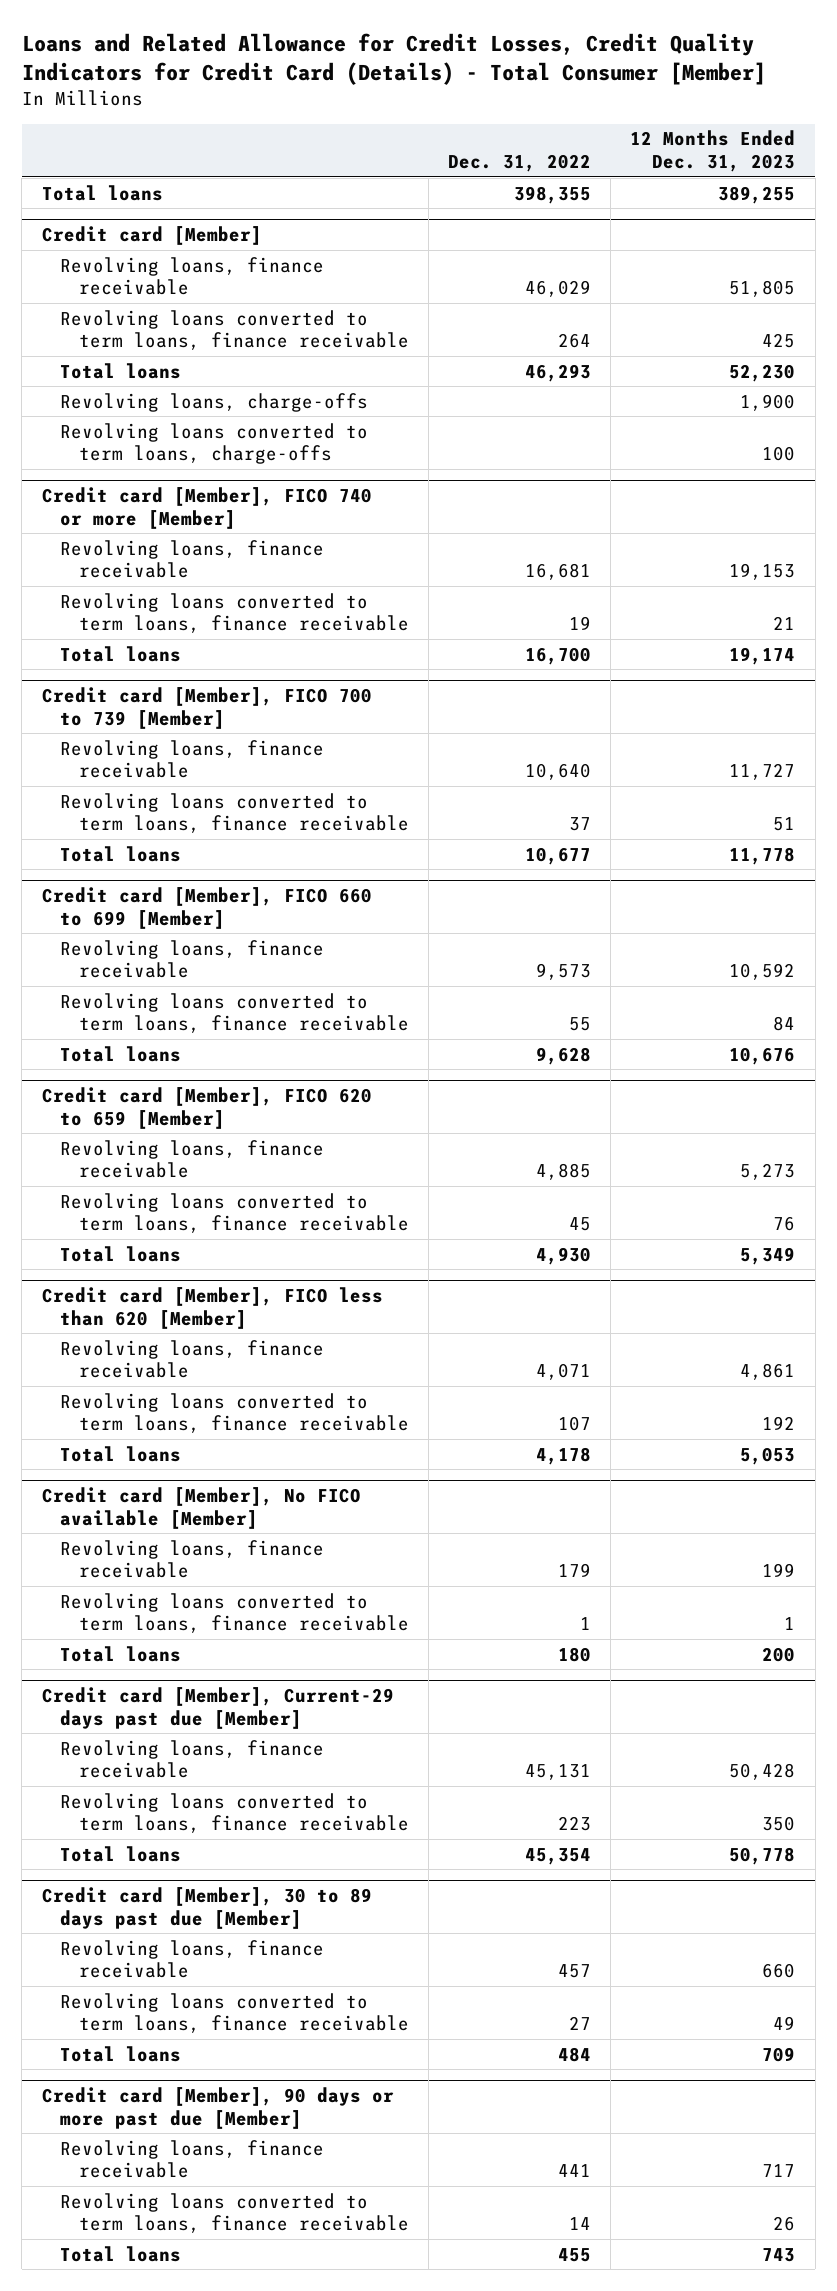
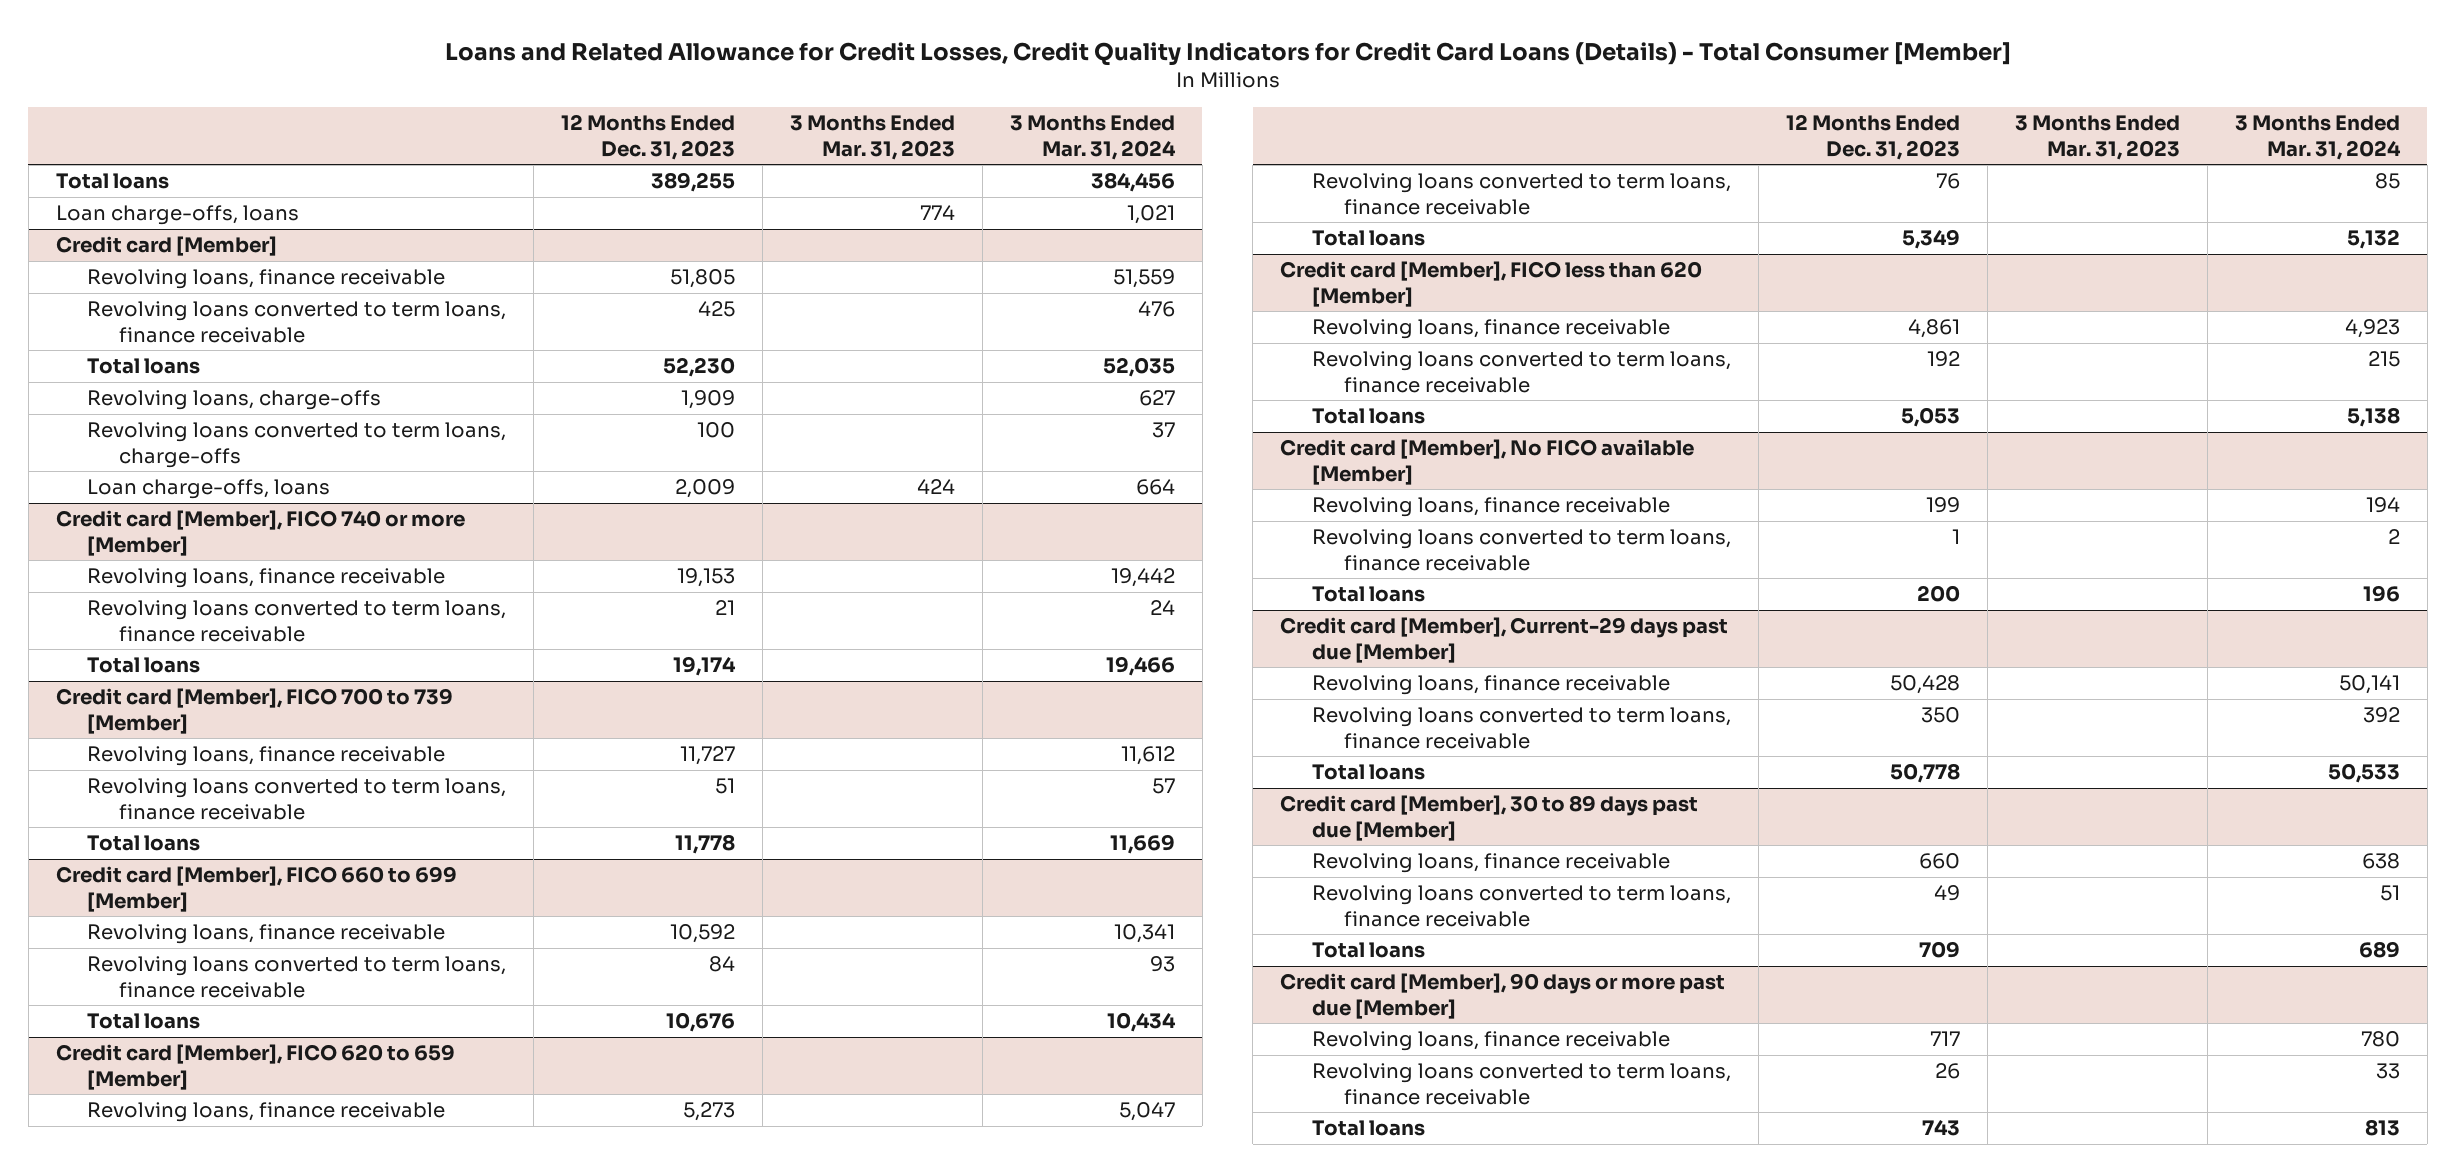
- Loans and Related Allowance for Credit Losses, Credit Quality Indicators for Credit Card (Details) - Total Consumer [Member]
+ Loans and Related Allowance for Credit Losses, Credit Quality Indicators for Credit Card Loans (Details) - Total Consumer [Member]
- | Dec. 31, 2022 | 12 Months Ended Dec. 31, 2023
+ | 12 Months Ended Dec. 31, 2023 | 3 Months Ended Mar. 31, 2023 | 3 Months Ended Mar. 31, 2024
+ Loan charge-offs, loans | | 774 | 1,021
@ Credit card [Member]
- Revolving loans, charge-offs | | 1,900
+ Revolving loans, charge-offs | 1,909 | | 627
+ Loan charge-offs, loans | 2,009 | 424 | 664

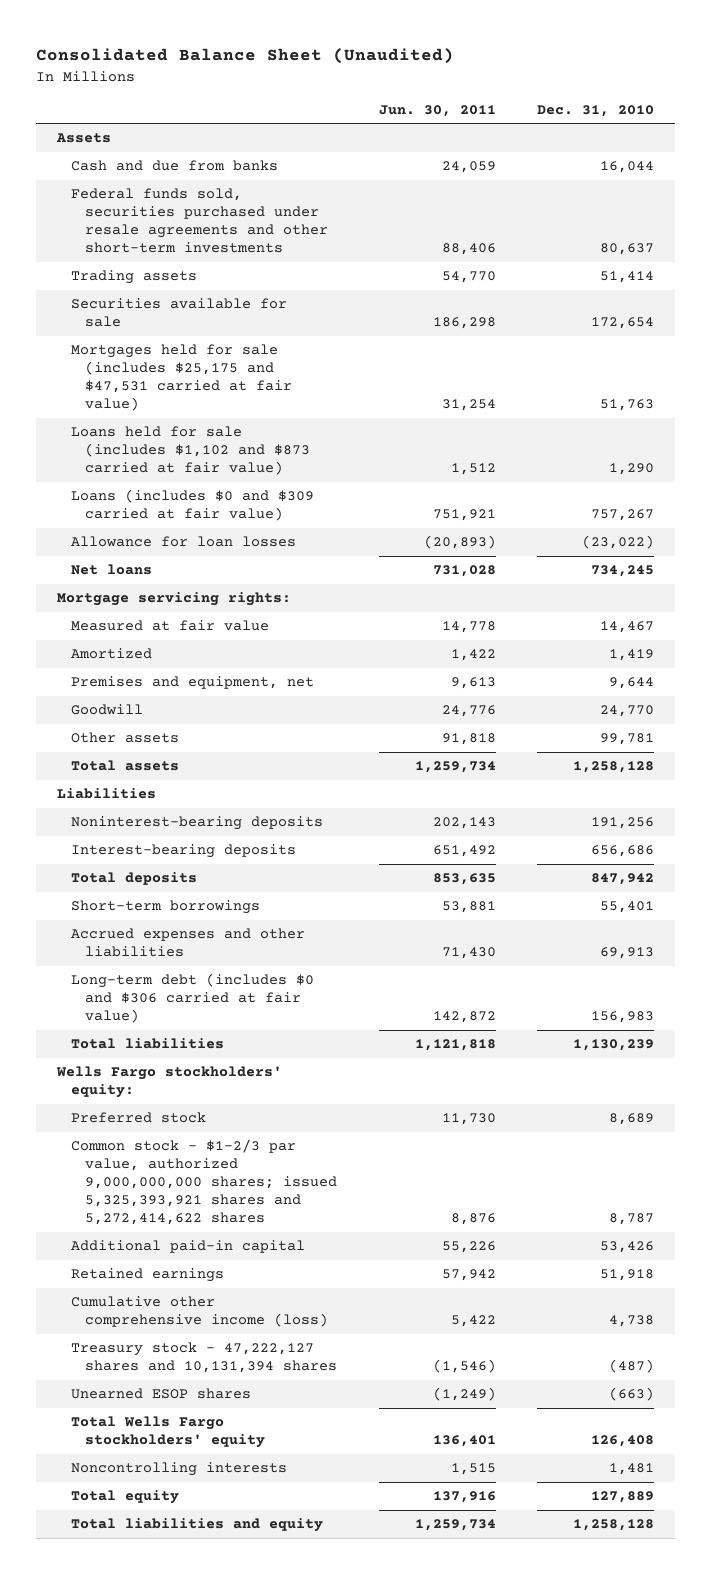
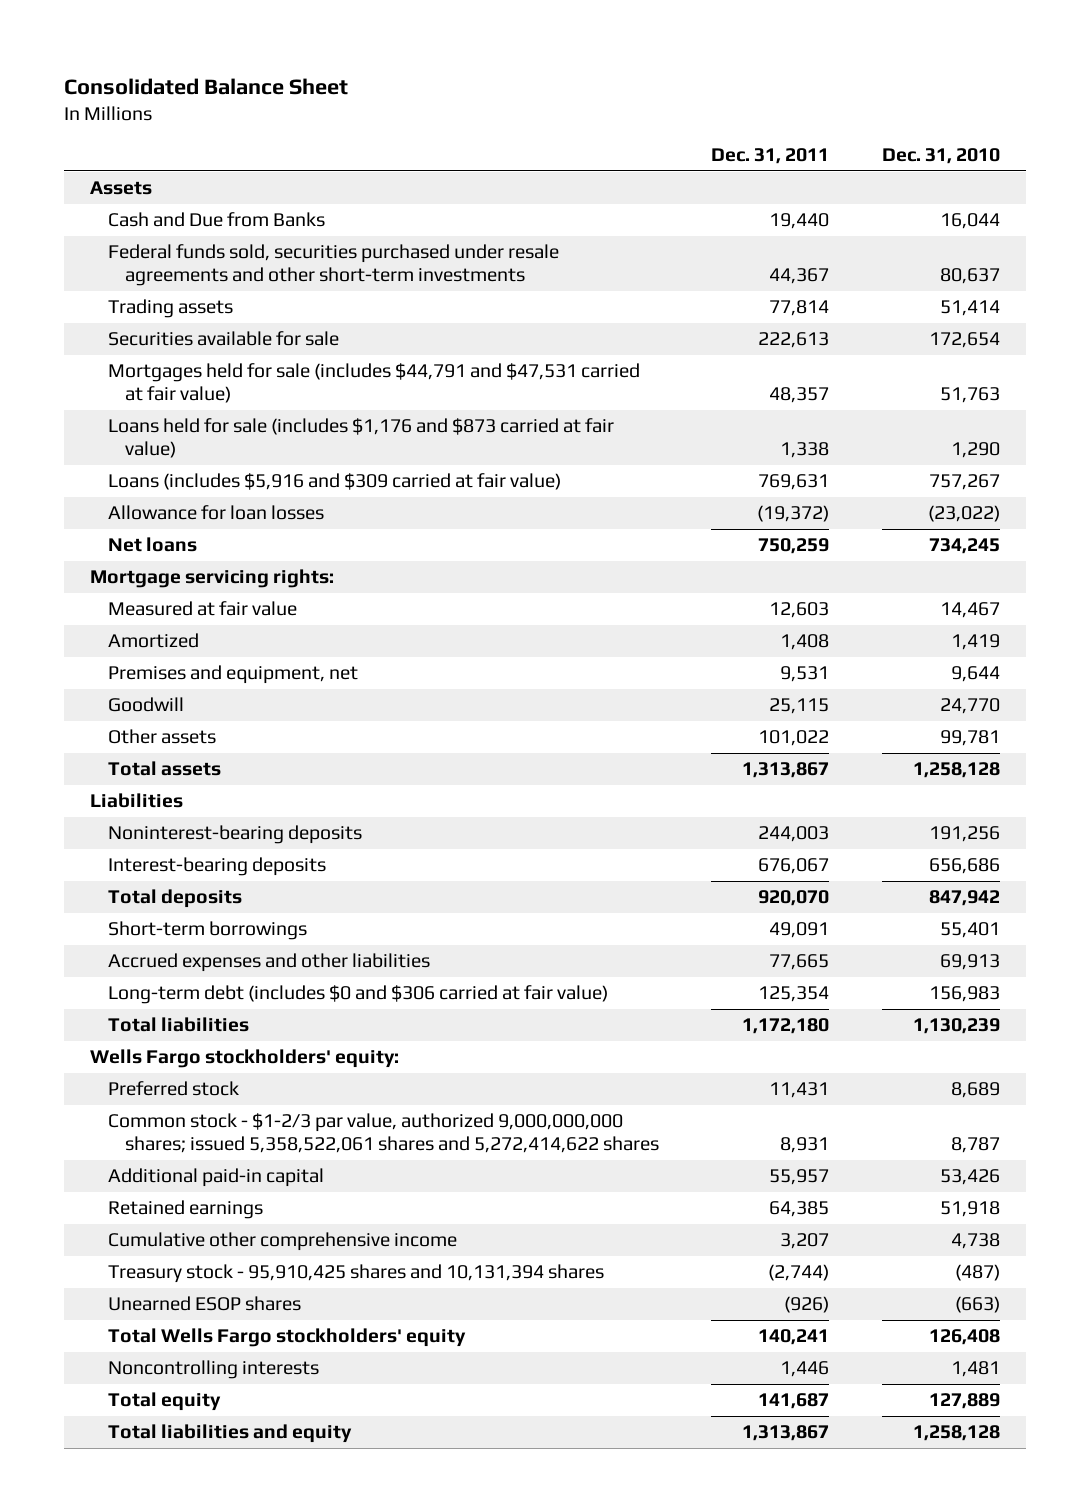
- Consolidated Balance Sheet (Unaudited)
+ Consolidated Balance Sheet
- | Jun. 30, 2011 | Dec. 31, 2010
+ | Dec. 31, 2011 | Dec. 31, 2010
- Cash and due from banks | 24,059 | 16,044
+ Cash and Due from Banks | 19,440 | 16,044
- Mortgages held for sale (includes $25,175 and $47,531 carried at fair value) | 31,254 | 51,763
- Loans held for sale (includes $1,102 and $873 carried at fair value) | 1,512 | 1,290
- Loans (includes $0 and $309 carried at fair value) | 751,921 | 757,267
+ Mortgages held for sale (includes $44,791 and $47,531 carried at fair value) | 48,357 | 51,763
+ Loans held for sale (includes $1,176 and $873 carried at fair value) | 1,338 | 1,290
+ Loans (includes $5,916 and $309 carried at fair value) | 769,631 | 757,267
- Common stock - $1-2/3 par value, authorized 9,000,000,000 shares; issued 5,325,393,921 shares and 5,272,414,622 shares | 8,876 | 8,787
+ Common stock - $1-2/3 par value, authorized 9,000,000,000 shares; issued 5,358,522,061 shares and 5,272,414,622 shares | 8,931 | 8,787
- Cumulative other comprehensive income (loss) | 5,422 | 4,738
- Treasury stock - 47,222,127 shares and 10,131,394 shares | (1,546) | (487)
+ Cumulative other comprehensive income | 3,207 | 4,738
+ Treasury stock - 95,910,425 shares and 10,131,394 shares | (2,744) | (487)

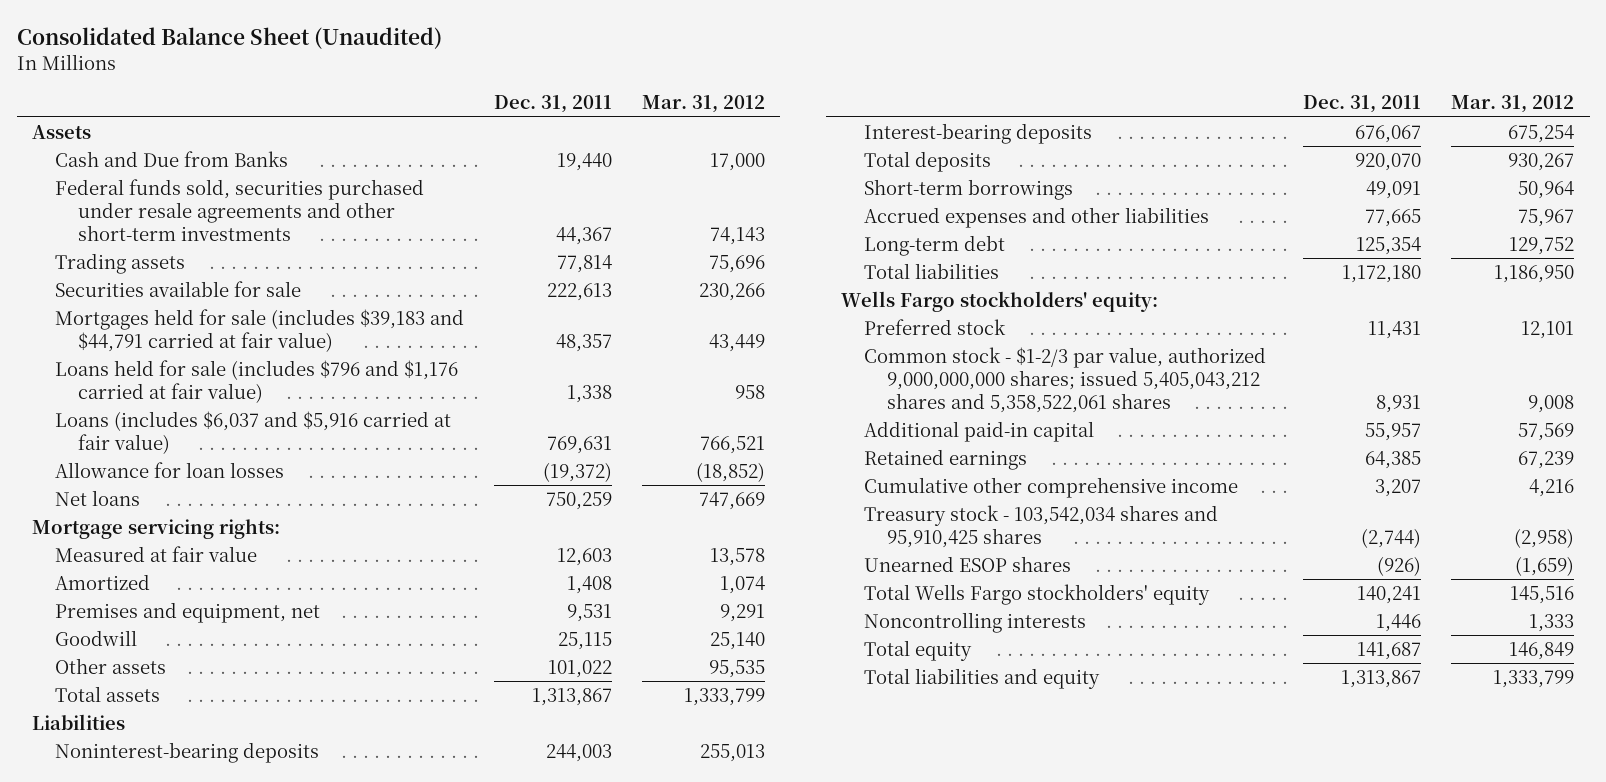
- Consolidated Balance Sheet
+ Consolidated Balance Sheet (Unaudited)
- | Dec. 31, 2011 | Dec. 31, 2010
+ | Dec. 31, 2011 | Mar. 31, 2012
- Mortgages held for sale (includes $44,791 and $47,531 carried at fair value) | 48,357 | 51,763
- Loans held for sale (includes $1,176 and $873 carried at fair value) | 1,338 | 1,290
- Loans (includes $5,916 and $309 carried at fair value) | 769,631 | 757,267
+ Mortgages held for sale (includes $39,183 and $44,791 carried at fair value) | 48,357 | 43,449
+ Loans held for sale (includes $796 and $1,176 carried at fair value) | 1,338 | 958
+ Loans (includes $6,037 and $5,916 carried at fair value) | 769,631 | 766,521
- Long-term debt (includes $0 and $306 carried at fair value) | 125,354 | 156,983
+ Long-term debt | 125,354 | 129,752
- Common stock - $1-2/3 par value, authorized 9,000,000,000 shares; issued 5,358,522,061 shares and 5,272,414,622 shares | 8,931 | 8,787
+ Common stock - $1-2/3 par value, authorized 9,000,000,000 shares; issued 5,405,043,212 shares and 5,358,522,061 shares | 8,931 | 9,008
- Treasury stock - 95,910,425 shares and 10,131,394 shares | (2,744) | (487)
+ Treasury stock - 103,542,034 shares and 95,910,425 shares | (2,744) | (2,958)

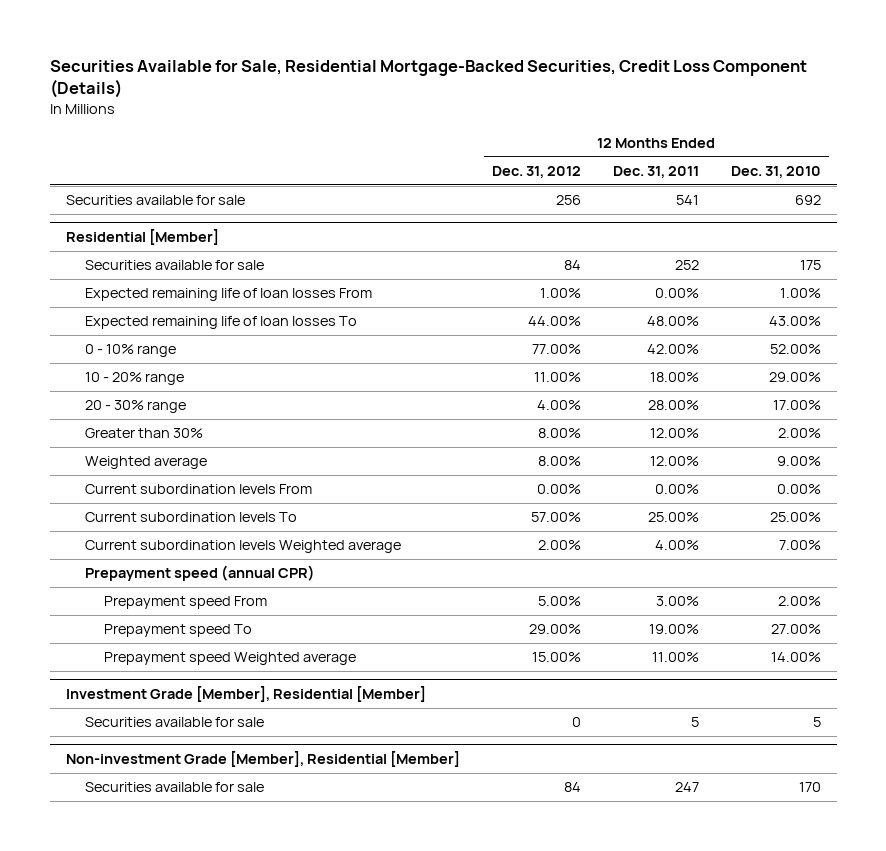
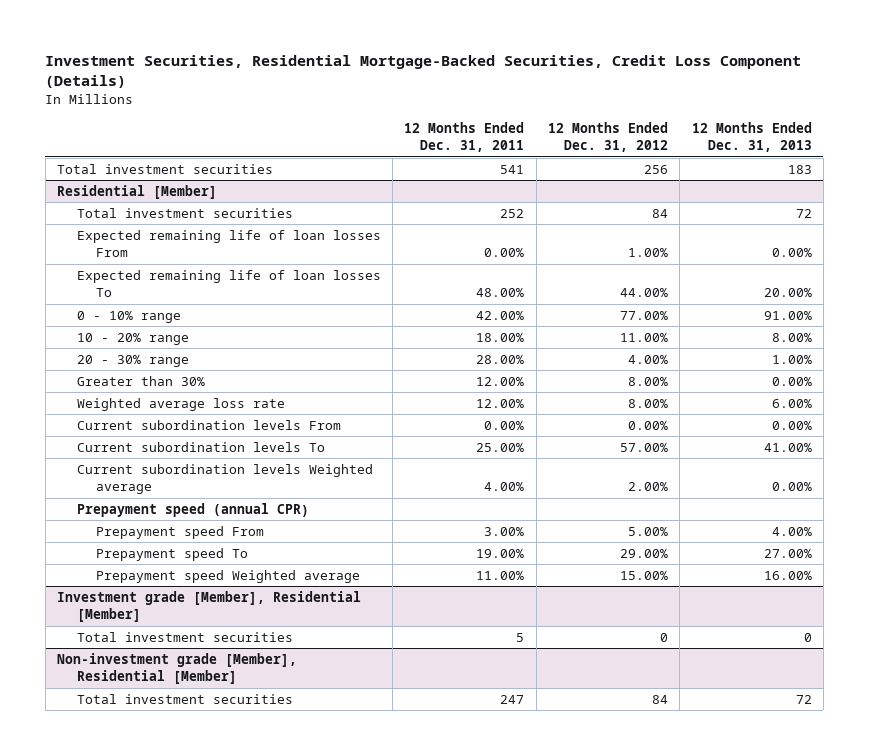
- Securities Available for Sale, Residential Mortgage-Backed Securities, Credit Loss Component (Details)
+ Investment Securities, Residential Mortgage-Backed Securities, Credit Loss Component (Details)
- | 12 Months Ended Dec. 31, 2012 | 12 Months Ended Dec. 31, 2011 | 12 Months Ended Dec. 31, 2010
+ | 12 Months Ended Dec. 31, 2011 | 12 Months Ended Dec. 31, 2012 | 12 Months Ended Dec. 31, 2013
- Securities available for sale | 256 | 541 | 692
+ Total investment securities | 541 | 256 | 183
@ Residential [Member]
- Securities available for sale | 84 | 252 | 175
+ Total investment securities | 252 | 84 | 72
- Weighted average | 8.00% | 12.00% | 9.00%
+ Weighted average loss rate | 12.00% | 8.00% | 6.00%
- Investment Grade [Member], Residential [Member]
- Securities available for sale | 0 | 5 | 5
- Non-investment Grade [Member], Residential [Member]
- Securities available for sale | 84 | 247 | 170
+ Investment grade [Member], Residential [Member]
+ Total investment securities | 5 | 0 | 0
+ Non-investment grade [Member], Residential [Member]
+ Total investment securities | 247 | 84 | 72

